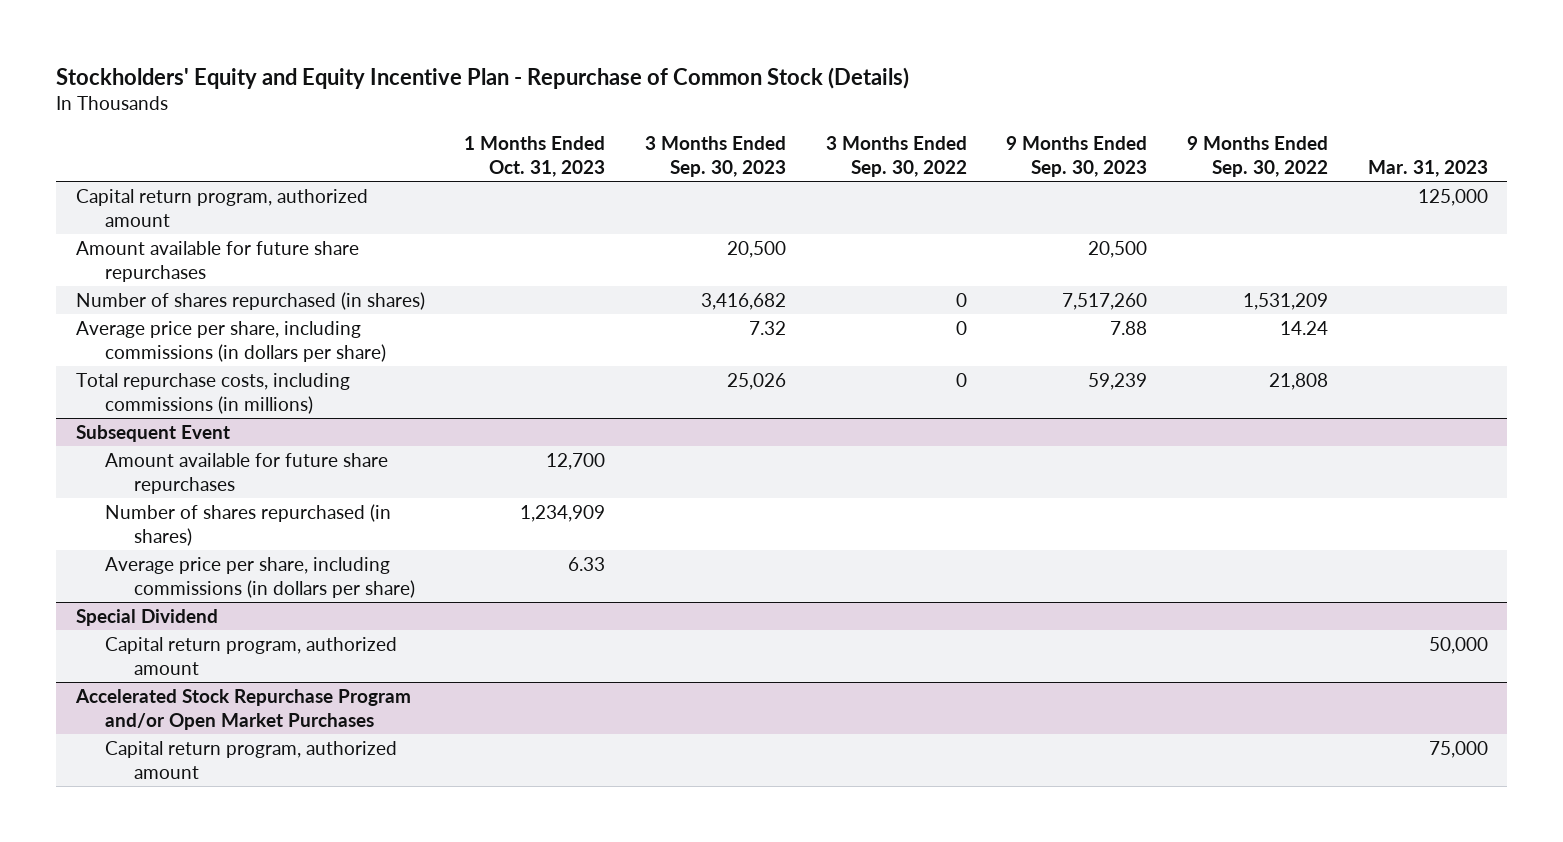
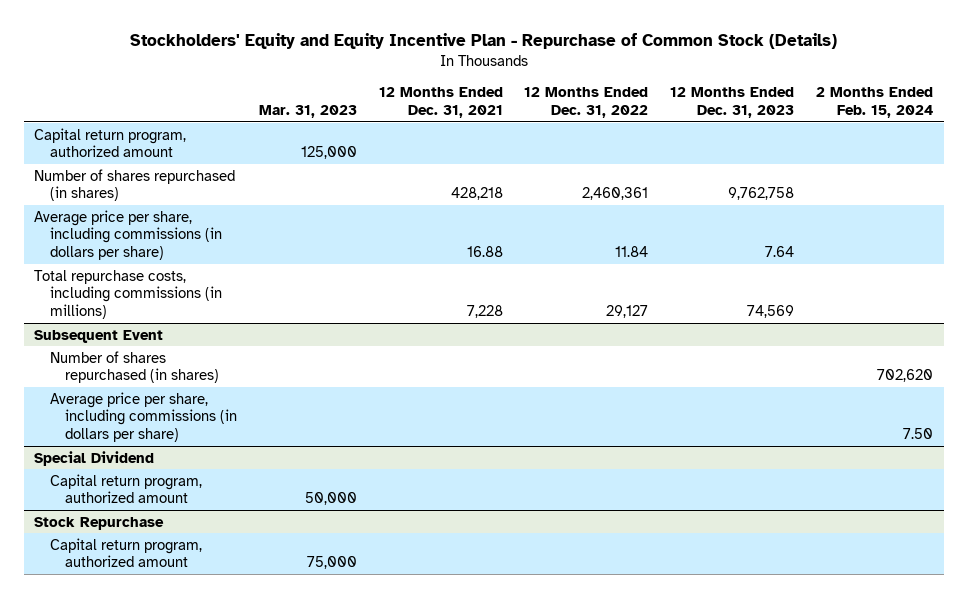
- | 1 Months Ended Oct. 31, 2023 | 3 Months Ended Sep. 30, 2023 | 3 Months Ended Sep. 30, 2022 | 9 Months Ended Sep. 30, 2023 | 9 Months Ended Sep. 30, 2022 | Mar. 31, 2023
+ | Mar. 31, 2023 | 12 Months Ended Dec. 31, 2021 | 12 Months Ended Dec. 31, 2022 | 12 Months Ended Dec. 31, 2023 | 2 Months Ended Feb. 15, 2024
- Amount available for future share repurchases | | 20,500 | | 20,500 | |
@ Subsequent Event
- Amount available for future share repurchases | 12,700 | | | | |
- Accelerated Stock Repurchase Program and/or Open Market Purchases
+ Stock Repurchase

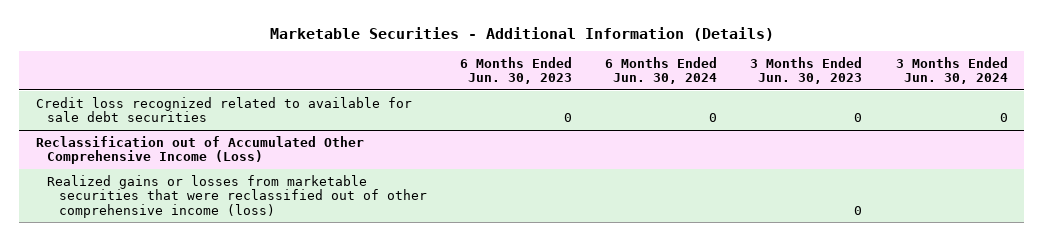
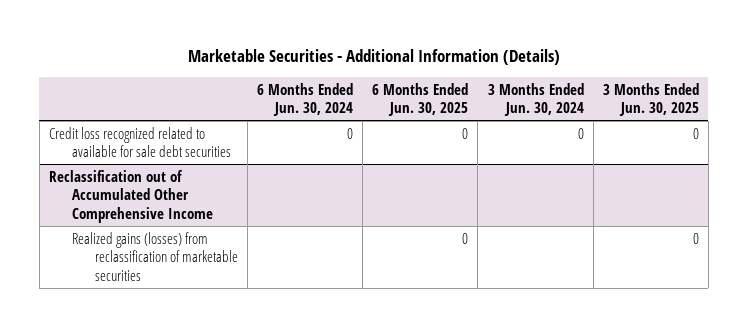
- | 6 Months Ended Jun. 30, 2023 | 6 Months Ended Jun. 30, 2024 | 3 Months Ended Jun. 30, 2023 | 3 Months Ended Jun. 30, 2024
+ | 6 Months Ended Jun. 30, 2024 | 6 Months Ended Jun. 30, 2025 | 3 Months Ended Jun. 30, 2024 | 3 Months Ended Jun. 30, 2025
- Reclassification out of Accumulated Other Comprehensive Income (Loss)
- Realized gains or losses from marketable securities that were reclassified out of other comprehensive income (loss) | | | 0 |
+ Reclassification out of Accumulated Other Comprehensive Income
+ Realized gains (losses) from reclassification of marketable securities | | 0 | | 0

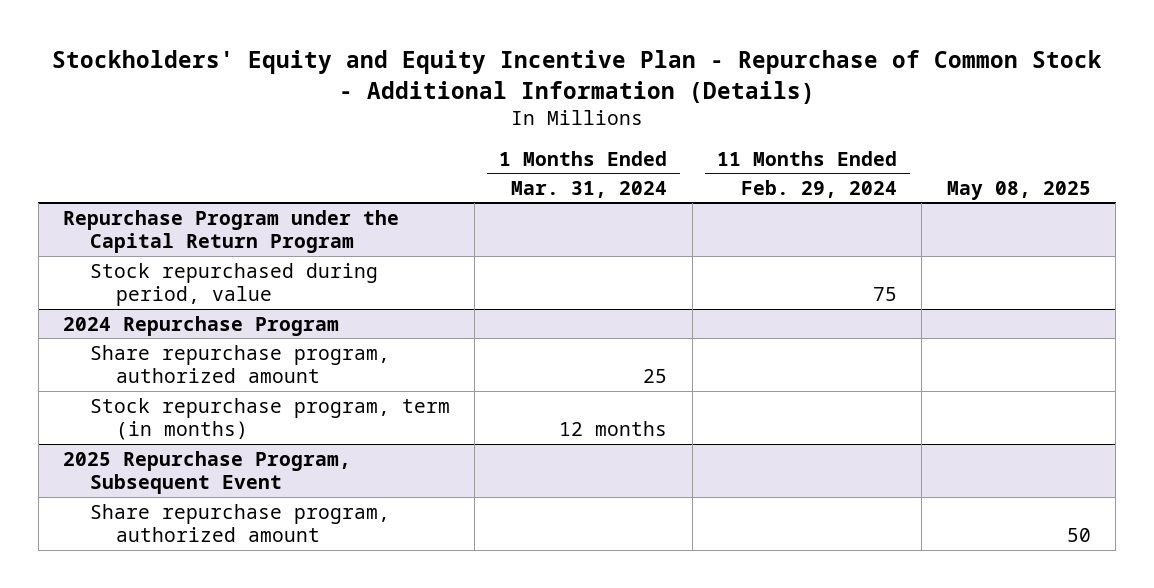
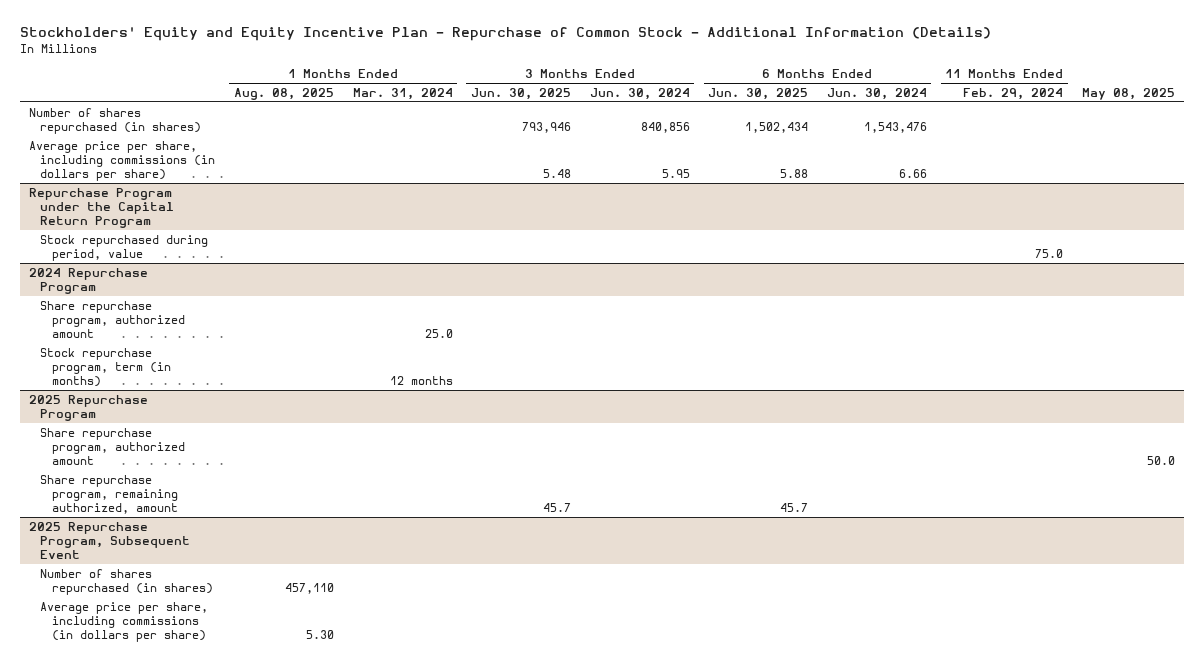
- | 1 Months Ended Mar. 31, 2024 | 11 Months Ended Feb. 29, 2024 | May 08, 2025
+ | 1 Months Ended Aug. 08, 2025 | 1 Months Ended Mar. 31, 2024 | 3 Months Ended Jun. 30, 2025 | 3 Months Ended Jun. 30, 2024 | 6 Months Ended Jun. 30, 2025 | 6 Months Ended Jun. 30, 2024 | 11 Months Ended Feb. 29, 2024 | May 08, 2025
+ Number of shares repurchased (in shares) | | | 793,946 | 840,856 | 1,502,434 | 1,543,476 | |
+ Average price per share, including commissions (in dollars per share) | | | 5.48 | 5.95 | 5.88 | 6.66 | |
@ Repurchase Program under the Capital Return Program
- Stock repurchased during period, value | | 75 |
+ Stock repurchased during period, value | | | | | | | 75.0 |
@ 2024 Repurchase Program
- Share repurchase program, authorized amount | 25 | |
+ Share repurchase program, authorized amount | | 25.0 | | | | | |
+ 2025 Repurchase Program
+ Share repurchase program, authorized amount | | | | | | | | 50.0
+ Share repurchase program, remaining authorized, amount | | | 45.7 | | 45.7 | | |
@ 2025 Repurchase Program, Subsequent Event
- Share repurchase program, authorized amount | | | 50
+ Number of shares repurchased (in shares) | 457,110 | | | | | | |
+ Average price per share, including commissions (in dollars per share) | 5.30 | | | | | | |

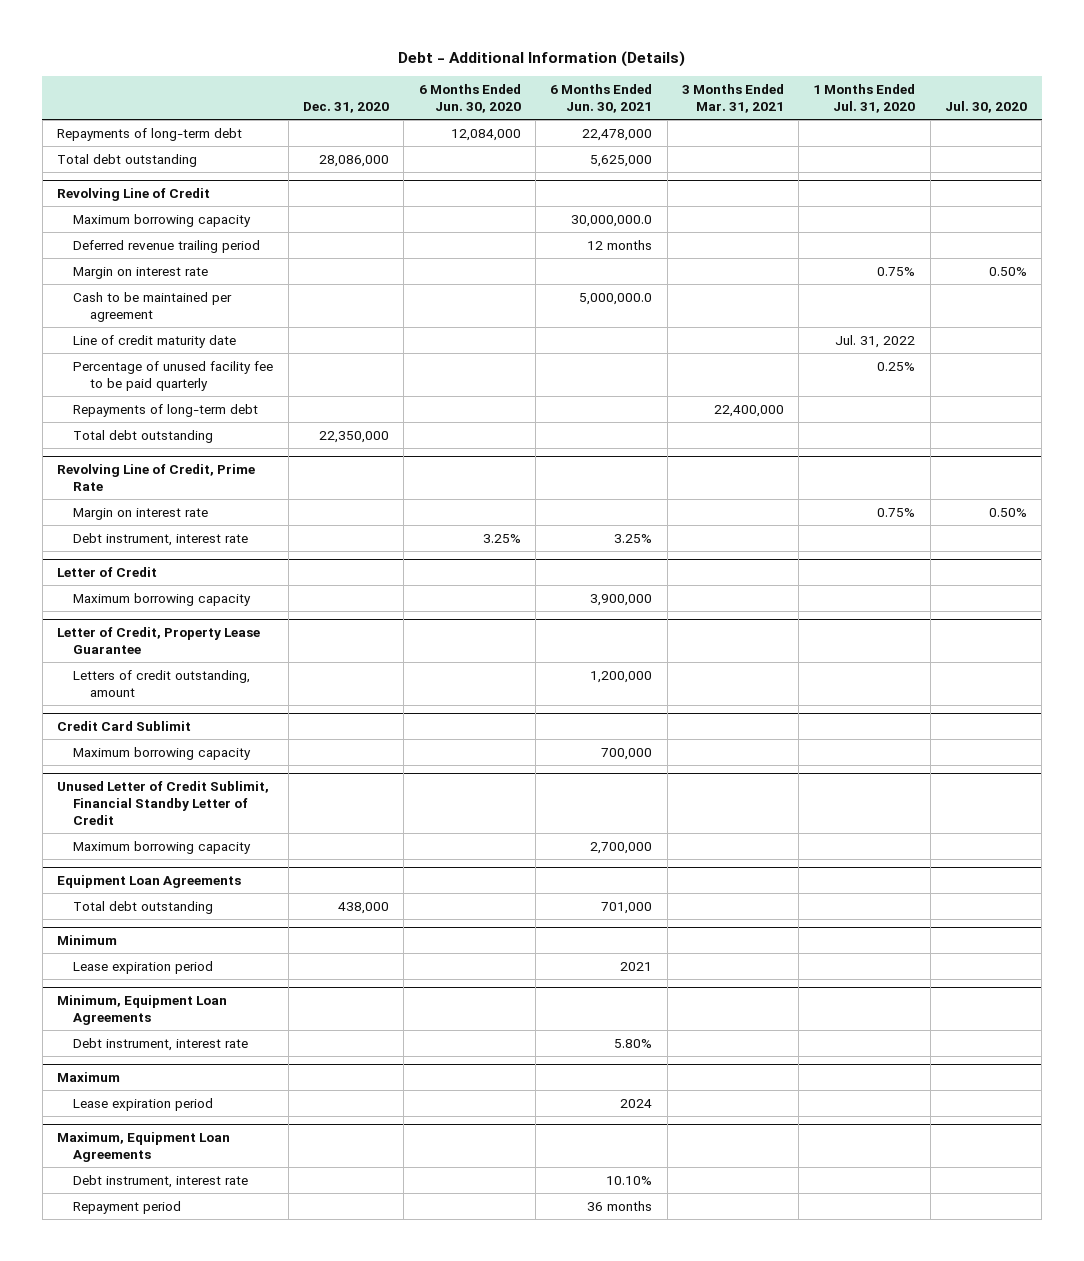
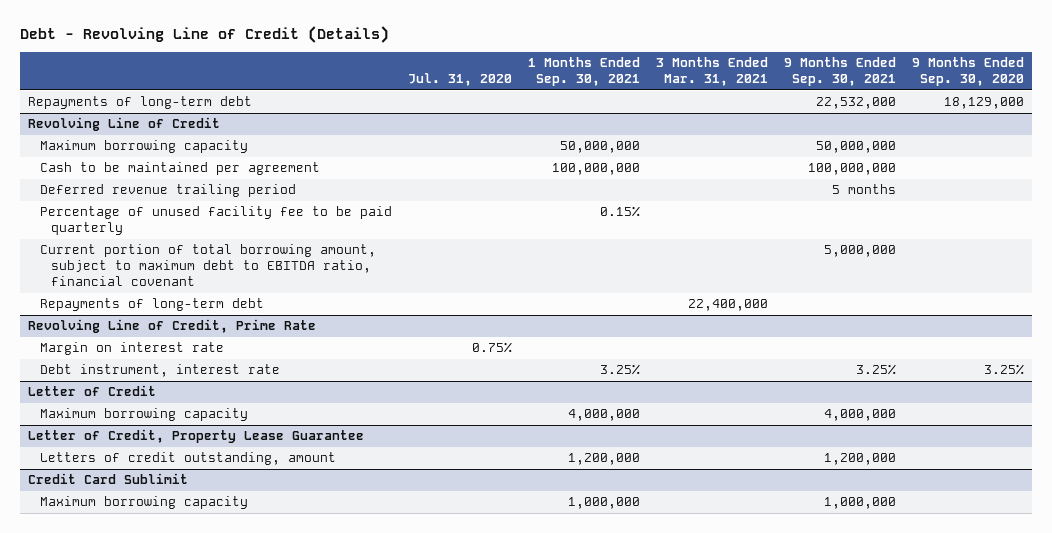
- Debt - Additional Information (Details)
+ Debt - Revolving Line of Credit (Details)
- | Dec. 31, 2020 | 6 Months Ended Jun. 30, 2020 | 6 Months Ended Jun. 30, 2021 | 3 Months Ended Mar. 31, 2021 | 1 Months Ended Jul. 31, 2020 | Jul. 30, 2020
+ | Jul. 31, 2020 | 1 Months Ended Sep. 30, 2021 | 3 Months Ended Mar. 31, 2021 | 9 Months Ended Sep. 30, 2021 | 9 Months Ended Sep. 30, 2020
- Total debt outstanding | 28,086,000 | | 5,625,000 | | |
@ Revolving Line of Credit
- Margin on interest rate | | | | | 0.75% | 0.50%
- Line of credit maturity date | | | | | Jul. 31, 2022 |
moved down: Deferred revenue trailing period | | | | 5 months |
+ Current portion of total borrowing amount, subject to maximum debt to EBITDA ratio, financial covenant | | | | 5,000,000 |
- Total debt outstanding | 22,350,000 | | | | |
- Unused Letter of Credit Sublimit, Financial Standby Letter of Credit
- Maximum borrowing capacity | | | 2,700,000 | | |
- Equipment Loan Agreements
- Total debt outstanding | 438,000 | | 701,000 | | |
- Minimum
- Lease expiration period | | | 2021 | | |
- Minimum, Equipment Loan Agreements
- Debt instrument, interest rate | | | 5.80% | | |
- Maximum
- Lease expiration period | | | 2024 | | |
- Maximum, Equipment Loan Agreements
- Debt instrument, interest rate | | | 10.10% | | |
- Repayment period | | | 36 months | | |

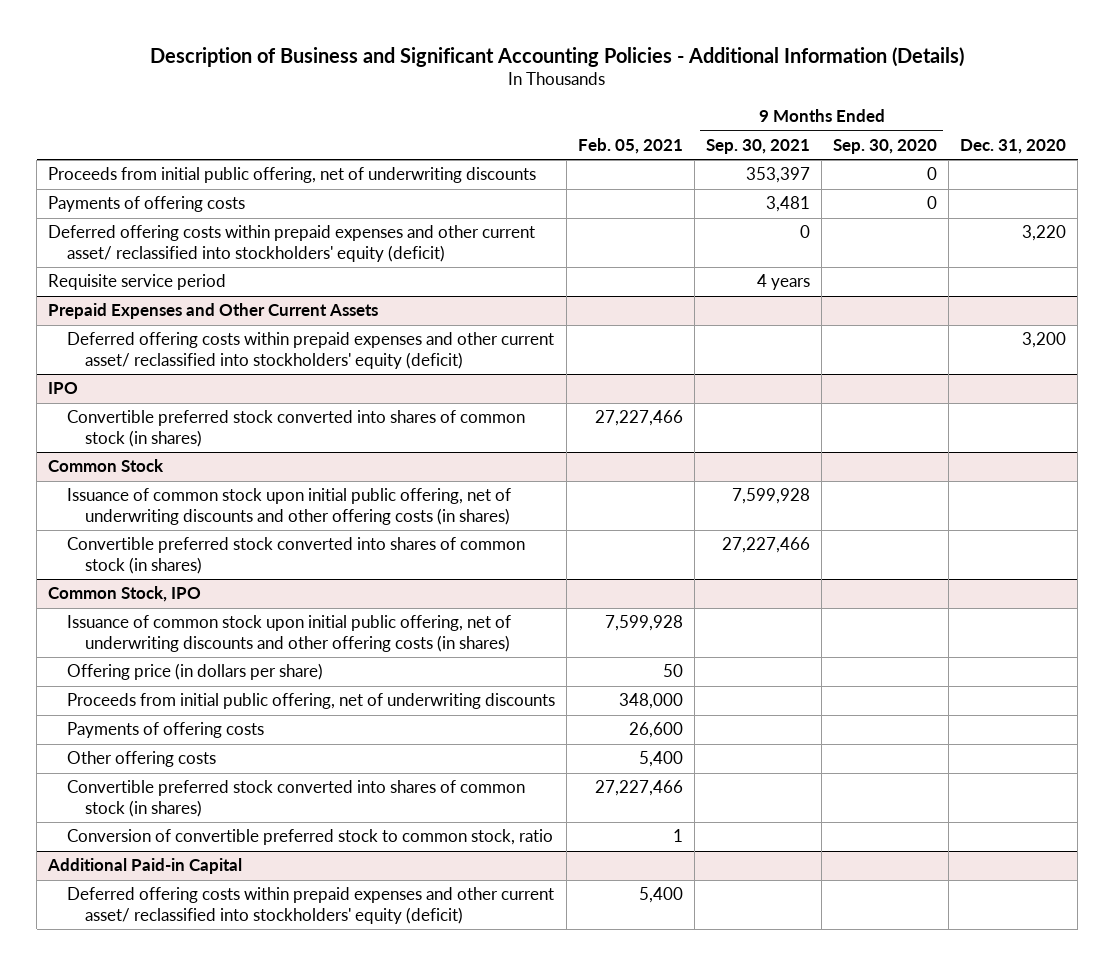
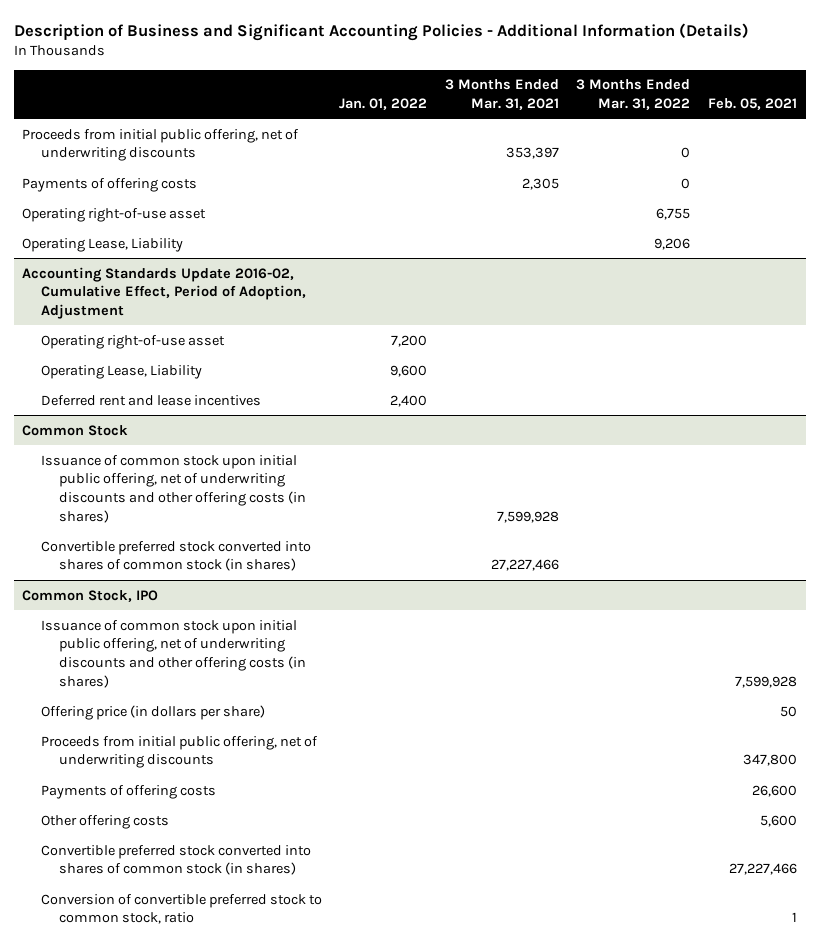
- | Feb. 05, 2021 | 9 Months Ended Sep. 30, 2021 | 9 Months Ended Sep. 30, 2020 | Dec. 31, 2020
+ | Jan. 01, 2022 | 3 Months Ended Mar. 31, 2021 | 3 Months Ended Mar. 31, 2022 | Feb. 05, 2021
- Deferred offering costs within prepaid expenses and other current asset/ reclassified into stockholders' equity (deficit) | | 0 | | 3,220
- Requisite service period | | 4 years | |
- Prepaid Expenses and Other Current Assets
- Deferred offering costs within prepaid expenses and other current asset/ reclassified into stockholders' equity (deficit) | | | | 3,200
- IPO
- Convertible preferred stock converted into shares of common stock (in shares) | 27,227,466 | | |
+ Operating right-of-use asset | | | 6,755 |
+ Operating Lease, Liability | | | 9,206 |
+ Accounting Standards Update 2016-02, Cumulative Effect, Period of Adoption, Adjustment
+ Operating right-of-use asset | 7,200 | | |
+ Operating Lease, Liability | 9,600 | | |
+ Deferred rent and lease incentives | 2,400 | | |
@ Common Stock, IPO
- Proceeds from initial public offering, net of underwriting discounts | 348,000 | | |
+ Proceeds from initial public offering, net of underwriting discounts | | | | 347,800
- Other offering costs | 5,400 | | |
+ Other offering costs | | | | 5,600
- Additional Paid-in Capital
- Deferred offering costs within prepaid expenses and other current asset/ reclassified into stockholders' equity (deficit) | 5,400 | | |

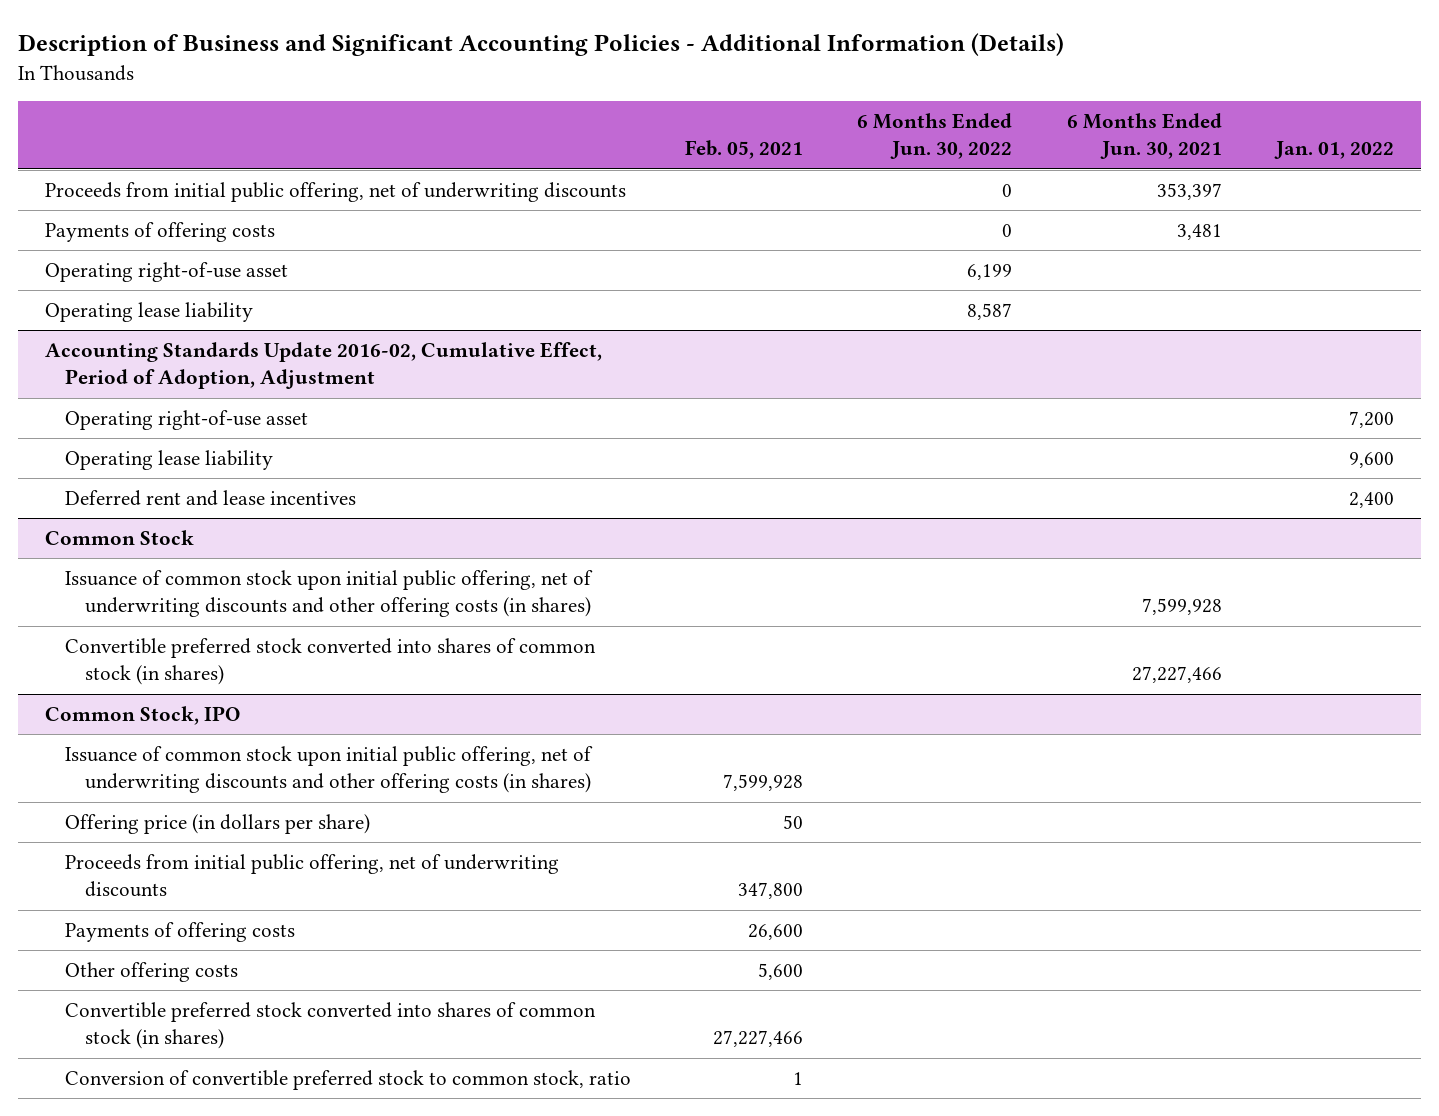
- | Jan. 01, 2022 | 3 Months Ended Mar. 31, 2021 | 3 Months Ended Mar. 31, 2022 | Feb. 05, 2021
+ | Feb. 05, 2021 | 6 Months Ended Jun. 30, 2022 | 6 Months Ended Jun. 30, 2021 | Jan. 01, 2022
- Operating Lease, Liability | | | 9,206 |
+ Operating lease liability | | 8,587 | |
@ Accounting Standards Update 2016-02, Cumulative Effect, Period of Adoption, Adjustment
- Operating Lease, Liability | 9,600 | | |
+ Operating lease liability | | | | 9,600

